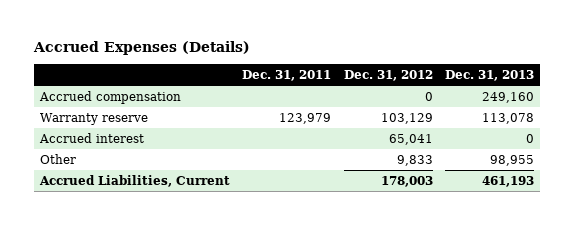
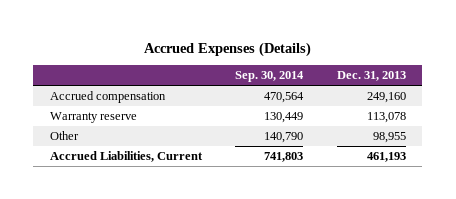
- | Dec. 31, 2011 | Dec. 31, 2012 | Dec. 31, 2013
+ | Sep. 30, 2014 | Dec. 31, 2013
- Accrued interest | | 65,041 | 0

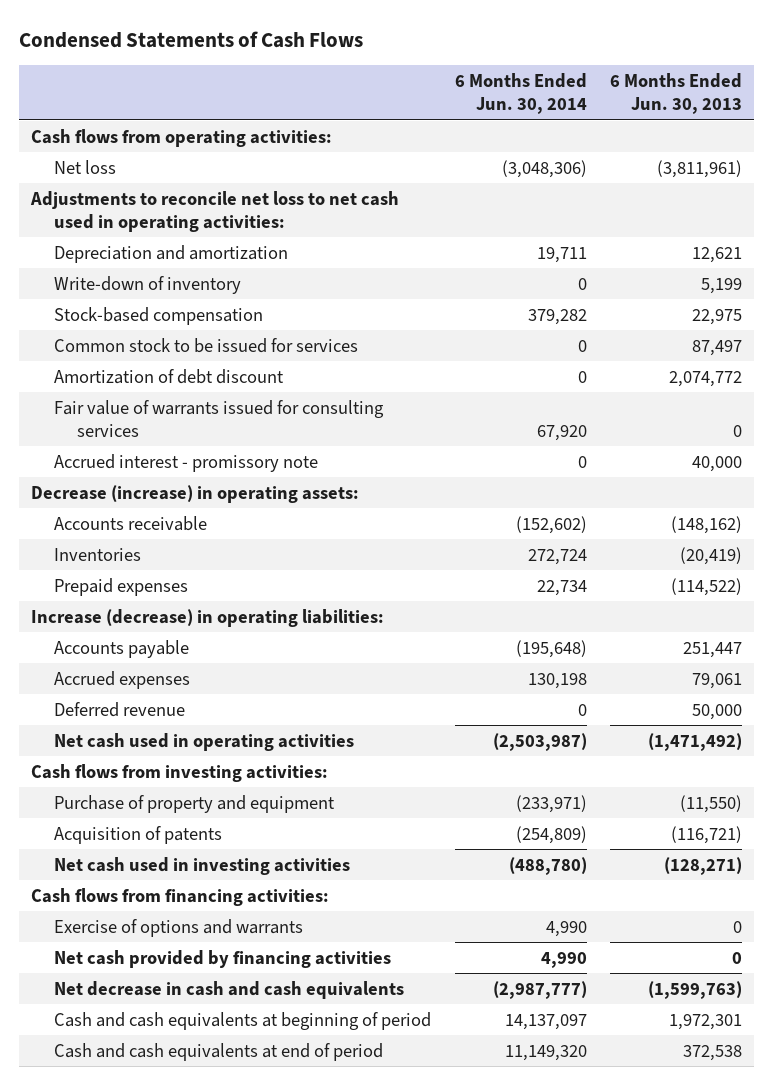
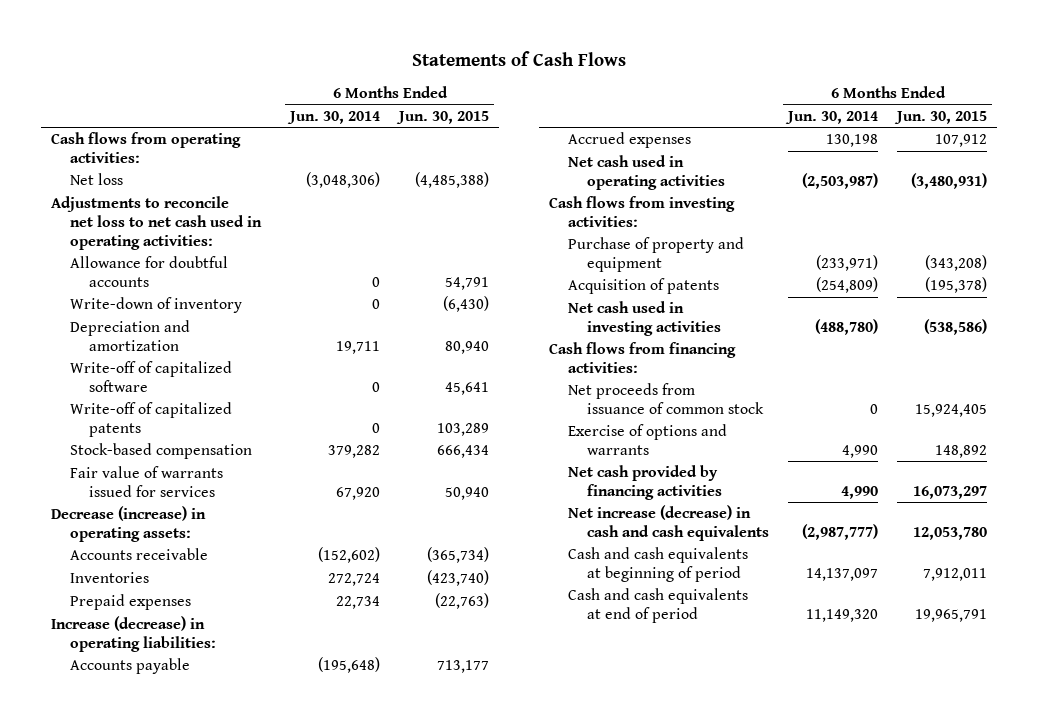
- Condensed Statements of Cash Flows
+ Statements of Cash Flows
- | 6 Months Ended Jun. 30, 2014 | 6 Months Ended Jun. 30, 2013
+ | 6 Months Ended Jun. 30, 2014 | 6 Months Ended Jun. 30, 2015
+ Allowance for doubtful accounts | 0 | 54,791
moved down: Depreciation and amortization | 19,711 | 80,940
+ Write-off of capitalized software | 0 | 45,641
+ Write-off of capitalized patents | 0 | 103,289
- Common stock to be issued for services | 0 | 87,497
- Amortization of debt discount | 0 | 2,074,772
- Fair value of warrants issued for consulting services | 67,920 | 0
- Accrued interest - promissory note | 0 | 40,000
+ Fair value of warrants issued for services | 67,920 | 50,940
- Deferred revenue | 0 | 50,000
+ Net proceeds from issuance of common stock | 0 | 15,924,405
- Net decrease in cash and cash equivalents | (2,987,777) | (1,599,763)
+ Net increase (decrease) in cash and cash equivalents | (2,987,777) | 12,053,780

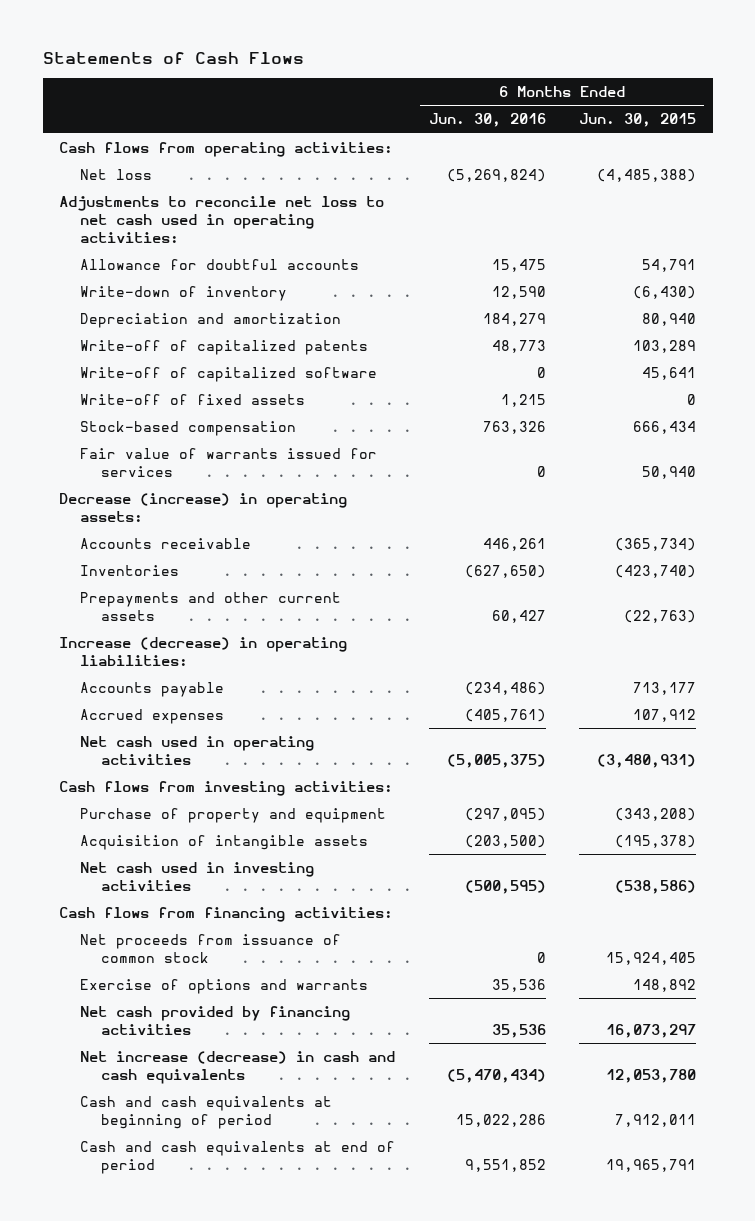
- | 6 Months Ended Jun. 30, 2014 | 6 Months Ended Jun. 30, 2015
+ | 6 Months Ended Jun. 30, 2016 | 6 Months Ended Jun. 30, 2015
moved down: Write-off of capitalized software | 0 | 45,641
+ Write-off of fixed assets | 1,215 | 0
- Prepaid expenses | 22,734 | (22,763)
+ Prepayments and other current assets | 60,427 | (22,763)
- Acquisition of patents | (254,809) | (195,378)
+ Acquisition of intangible assets | (203,500) | (195,378)

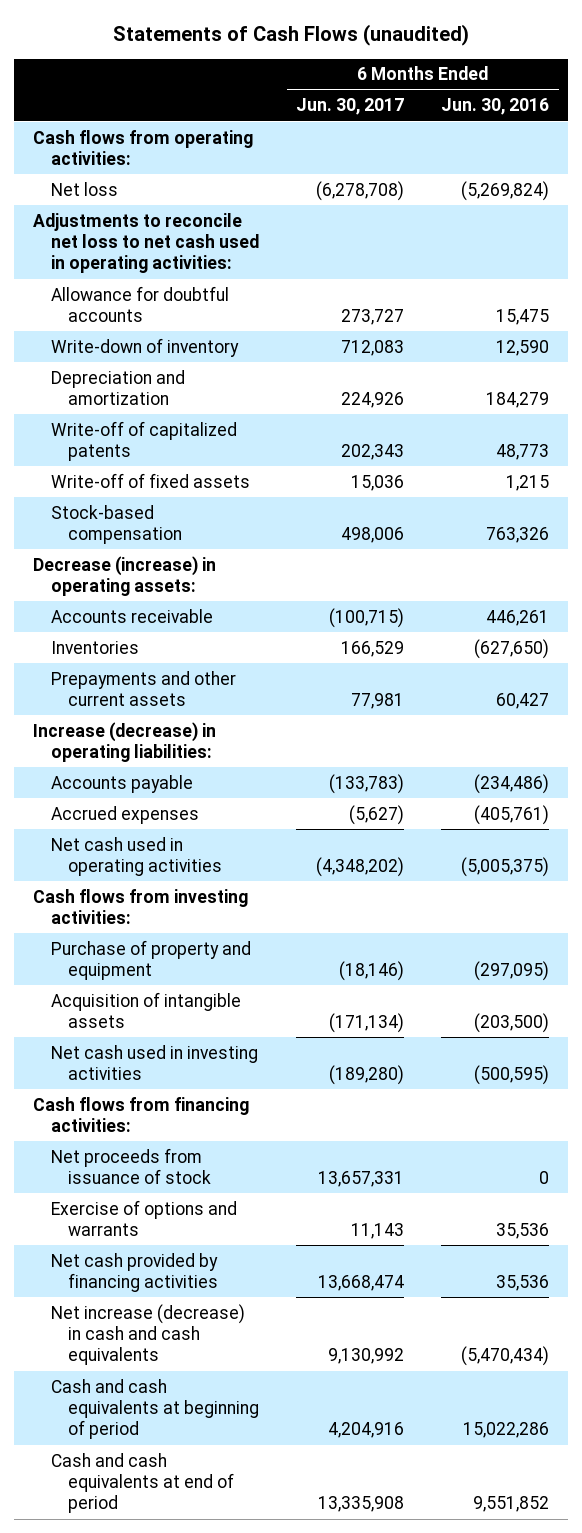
- Statements of Cash Flows
+ Statements of Cash Flows (unaudited)
- | 6 Months Ended Jun. 30, 2016 | 6 Months Ended Jun. 30, 2015
+ | 6 Months Ended Jun. 30, 2017 | 6 Months Ended Jun. 30, 2016
- Write-off of capitalized software | 0 | 45,641
- Fair value of warrants issued for services | 0 | 50,940
- Net proceeds from issuance of common stock | 0 | 15,924,405
+ Net proceeds from issuance of stock | 13,657,331 | 0

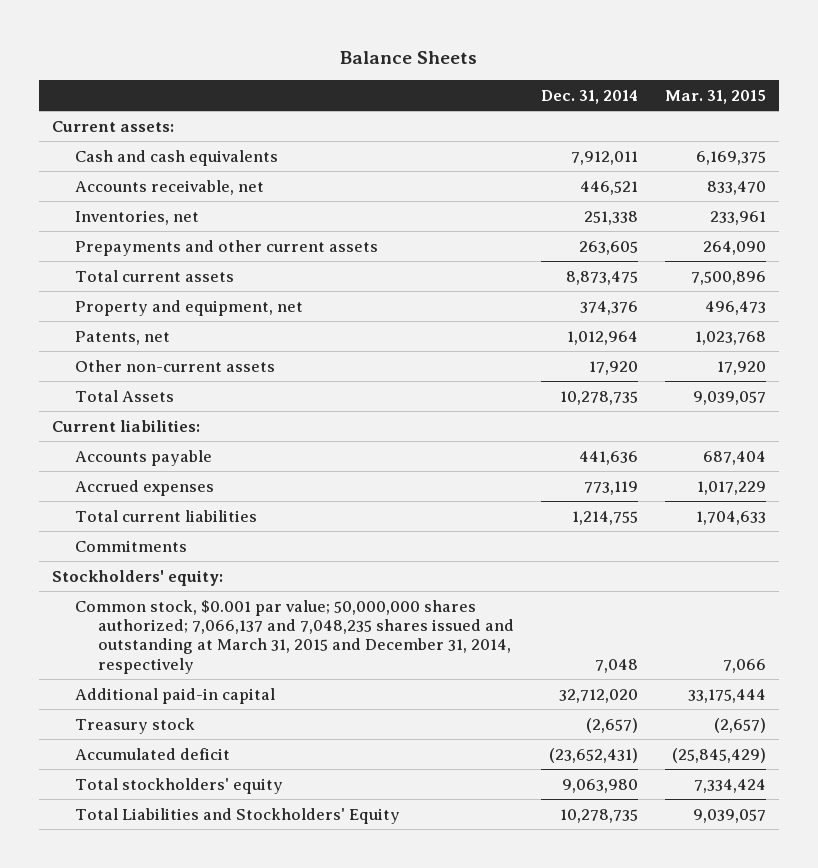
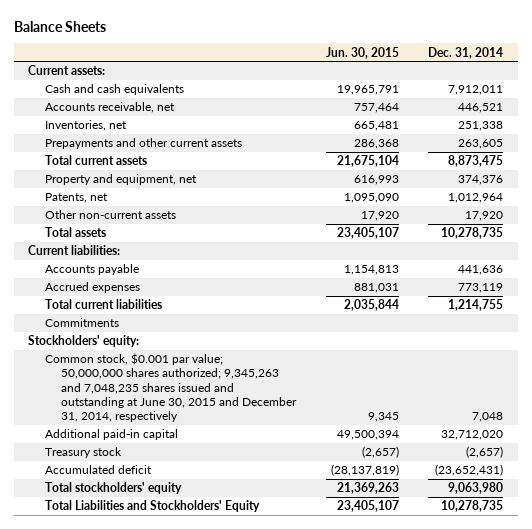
- | Dec. 31, 2014 | Mar. 31, 2015
+ | Jun. 30, 2015 | Dec. 31, 2014
- Total Assets | 10,278,735 | 9,039,057
+ Total assets | 23,405,107 | 10,278,735
- Common stock, $0.001 par value; 50,000,000 shares authorized; 7,066,137 and 7,048,235 shares issued and outstanding at March 31, 2015 and December 31, 2014, respectively | 7,048 | 7,066
+ Common stock, $0.001 par value; 50,000,000 shares authorized; 9,345,263 and 7,048,235 shares issued and outstanding at June 30, 2015 and December 31, 2014, respectively | 9,345 | 7,048

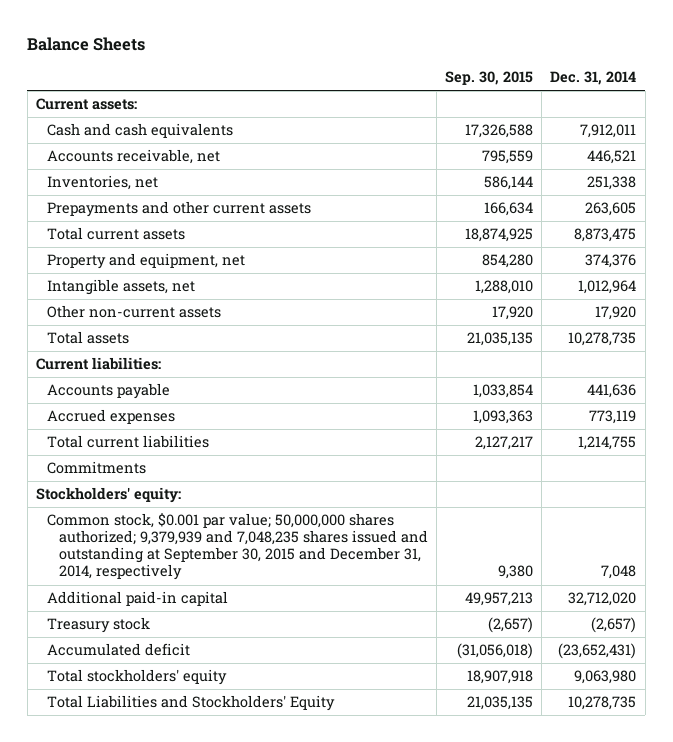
- | Jun. 30, 2015 | Dec. 31, 2014
+ | Sep. 30, 2015 | Dec. 31, 2014
- Patents, net | 1,095,090 | 1,012,964
+ Intangible assets, net | 1,288,010 | 1,012,964
- Common stock, $0.001 par value; 50,000,000 shares authorized; 9,345,263 and 7,048,235 shares issued and outstanding at June 30, 2015 and December 31, 2014, respectively | 9,345 | 7,048
+ Common stock, $0.001 par value; 50,000,000 shares authorized; 9,379,939 and 7,048,235 shares issued and outstanding at September 30, 2015 and December 31, 2014, respectively | 9,380 | 7,048

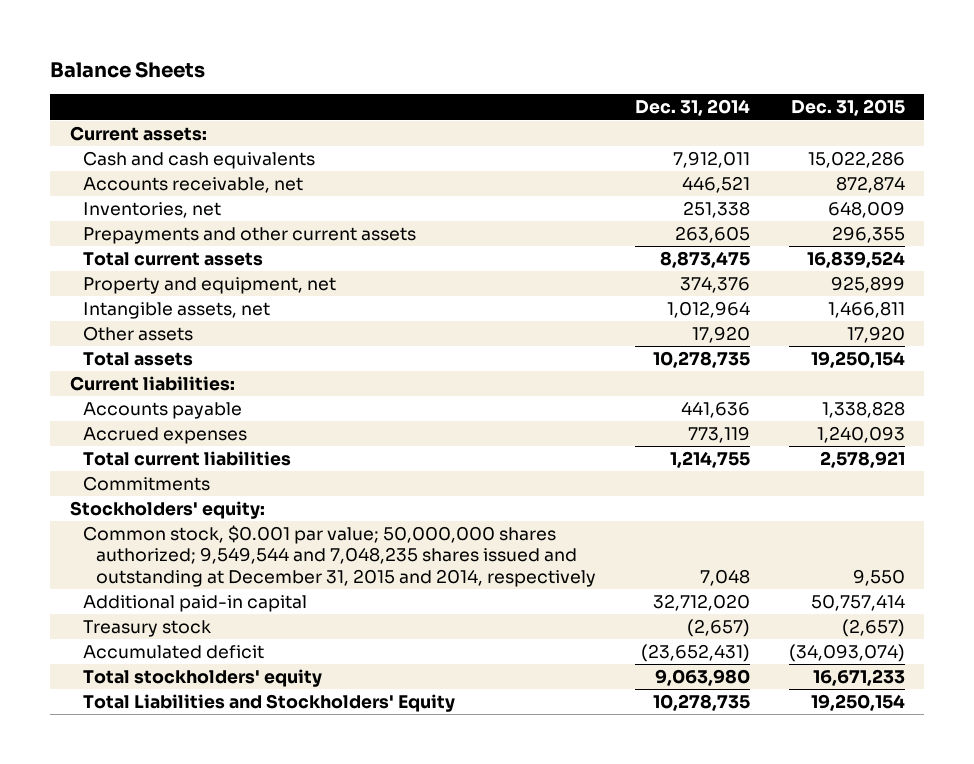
- | Sep. 30, 2015 | Dec. 31, 2014
+ | Dec. 31, 2014 | Dec. 31, 2015
- Other non-current assets | 17,920 | 17,920
+ Other assets | 17,920 | 17,920
- Common stock, $0.001 par value; 50,000,000 shares authorized; 9,379,939 and 7,048,235 shares issued and outstanding at September 30, 2015 and December 31, 2014, respectively | 9,380 | 7,048
+ Common stock, $0.001 par value; 50,000,000 shares authorized; 9,549,544 and 7,048,235 shares issued and outstanding at December 31, 2015 and 2014, respectively | 7,048 | 9,550

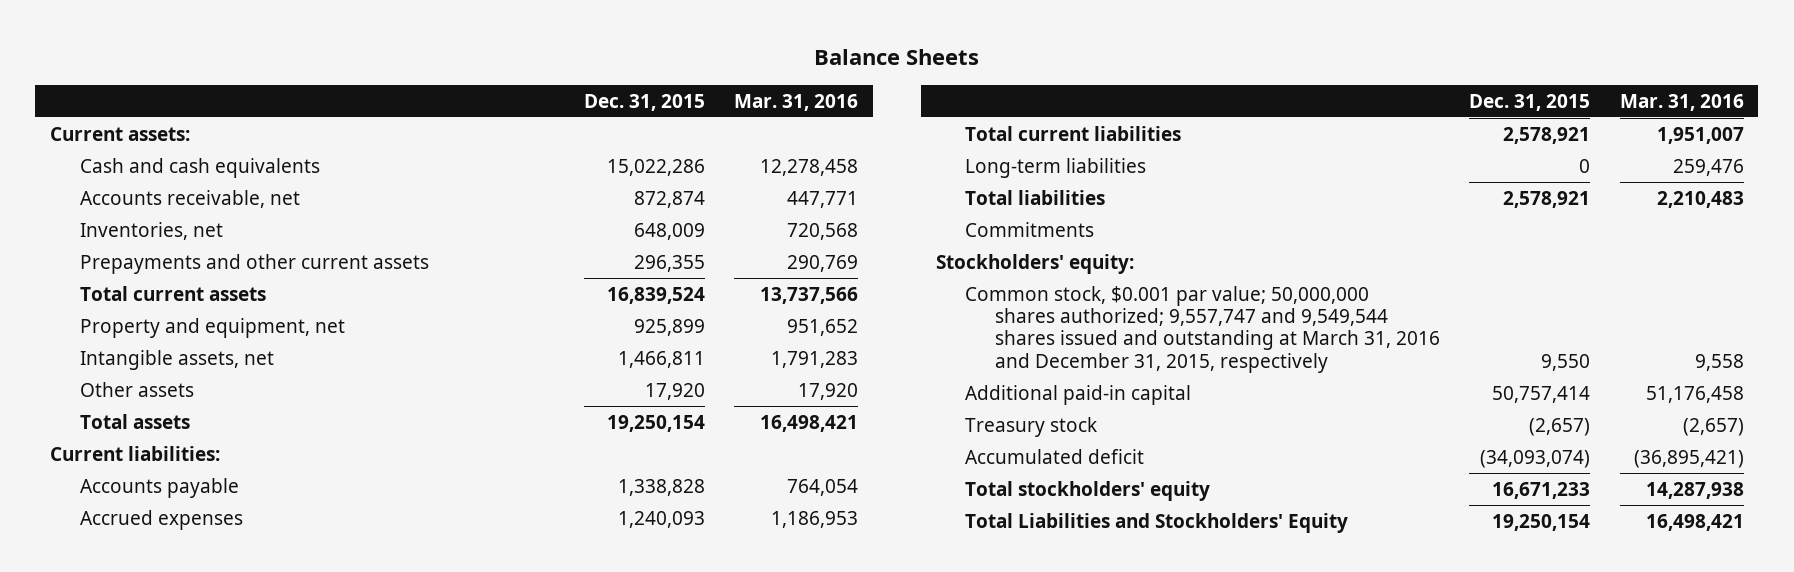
- | Dec. 31, 2014 | Dec. 31, 2015
+ | Dec. 31, 2015 | Mar. 31, 2016
+ Long-term liabilities | 0 | 259,476
+ Total liabilities | 2,578,921 | 2,210,483
- Common stock, $0.001 par value; 50,000,000 shares authorized; 9,549,544 and 7,048,235 shares issued and outstanding at December 31, 2015 and 2014, respectively | 7,048 | 9,550
+ Common stock, $0.001 par value; 50,000,000 shares authorized; 9,557,747 and 9,549,544 shares issued and outstanding at March 31, 2016 and December 31, 2015, respectively | 9,550 | 9,558

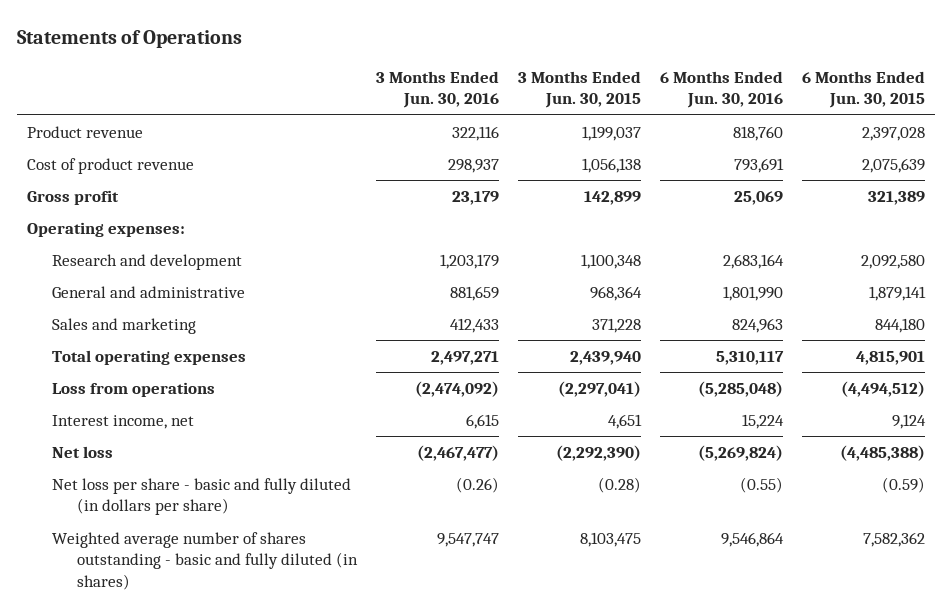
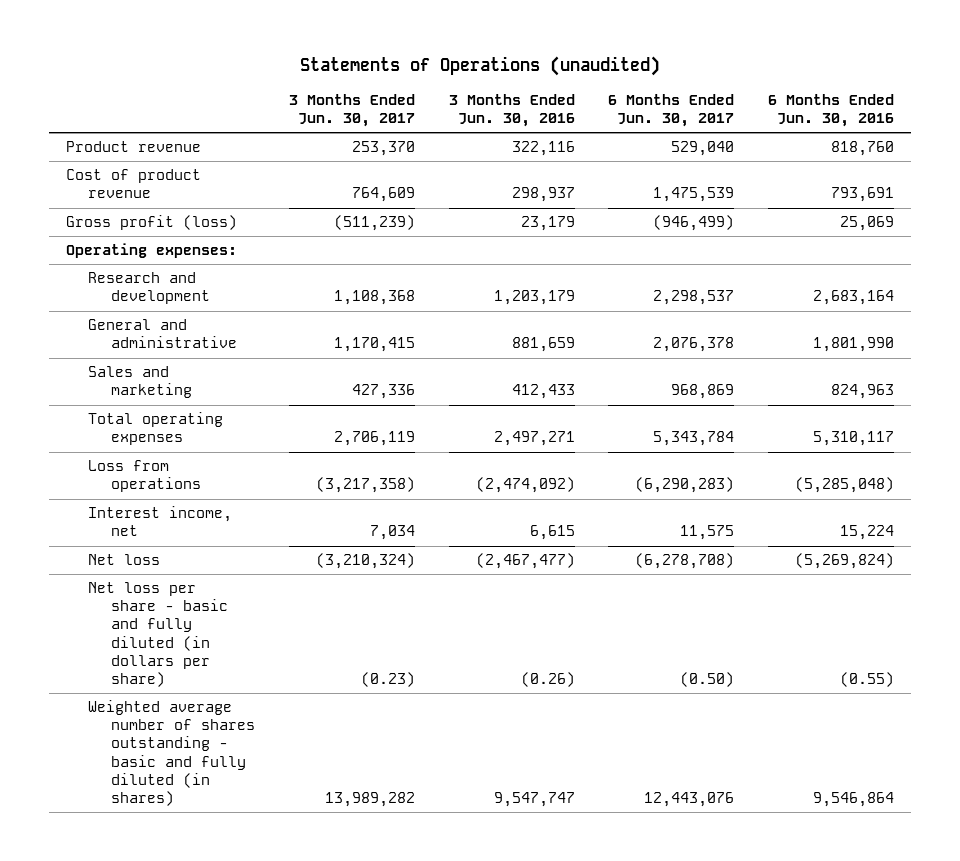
- Statements of Operations
+ Statements of Operations (unaudited)
- | 3 Months Ended Jun. 30, 2016 | 3 Months Ended Jun. 30, 2015 | 6 Months Ended Jun. 30, 2016 | 6 Months Ended Jun. 30, 2015
+ | 3 Months Ended Jun. 30, 2017 | 3 Months Ended Jun. 30, 2016 | 6 Months Ended Jun. 30, 2017 | 6 Months Ended Jun. 30, 2016
- Gross profit | 23,179 | 142,899 | 25,069 | 321,389
+ Gross profit (loss) | (511,239) | 23,179 | (946,499) | 25,069

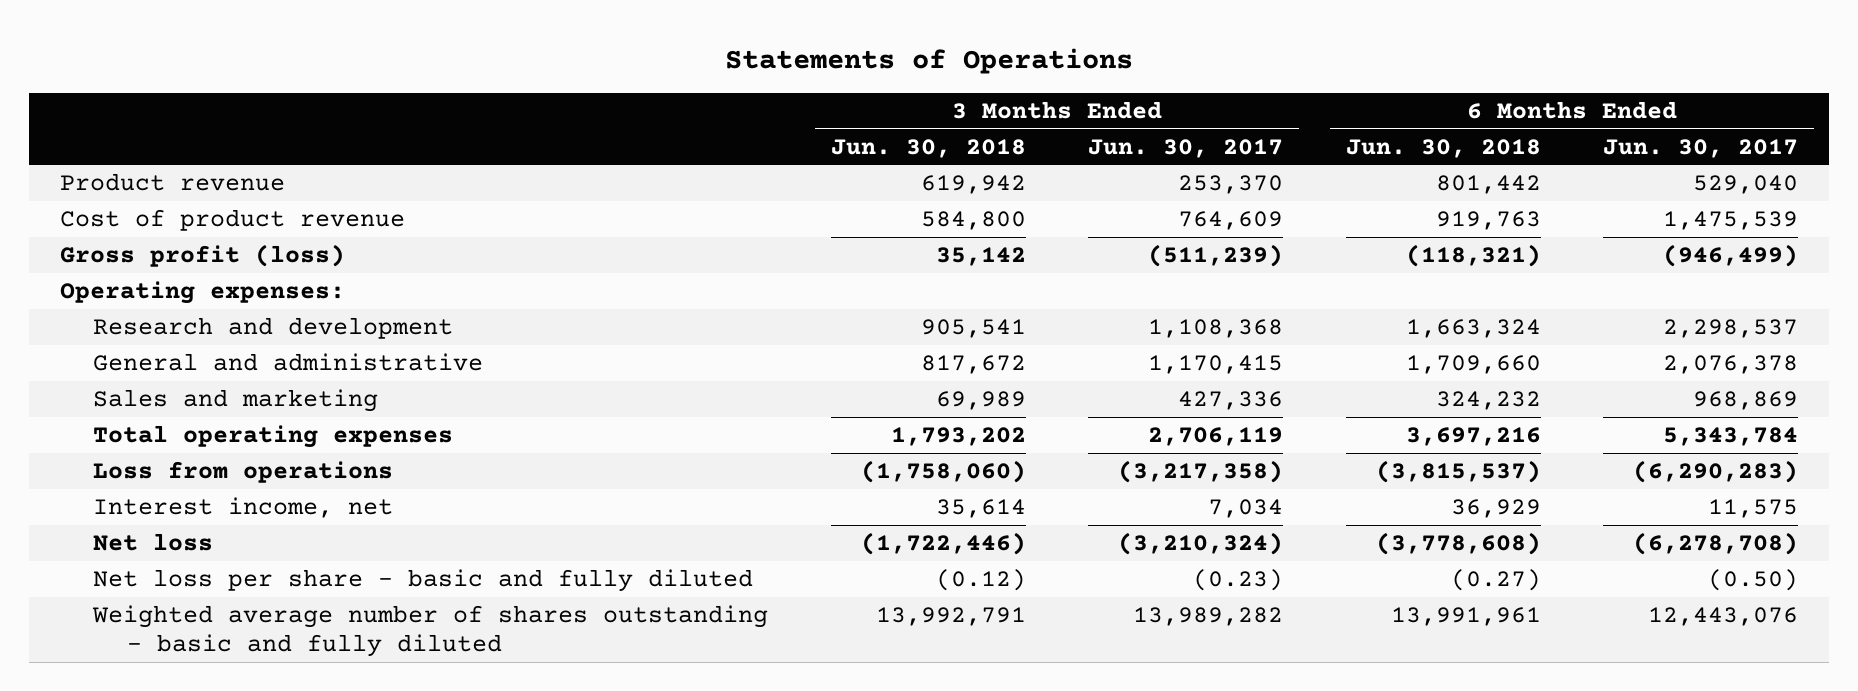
- Statements of Operations (unaudited)
+ Statements of Operations
- | 3 Months Ended Jun. 30, 2017 | 3 Months Ended Jun. 30, 2016 | 6 Months Ended Jun. 30, 2017 | 6 Months Ended Jun. 30, 2016
+ | 3 Months Ended Jun. 30, 2018 | 3 Months Ended Jun. 30, 2017 | 6 Months Ended Jun. 30, 2018 | 6 Months Ended Jun. 30, 2017
- Net loss per share - basic and fully diluted (in dollars per share) | (0.23) | (0.26) | (0.50) | (0.55)
- Weighted average number of shares outstanding - basic and fully diluted (in shares) | 13,989,282 | 9,547,747 | 12,443,076 | 9,546,864
+ Net loss per share - basic and fully diluted | (0.12) | (0.23) | (0.27) | (0.50)
+ Weighted average number of shares outstanding - basic and fully diluted | 13,992,791 | 13,989,282 | 13,991,961 | 12,443,076

